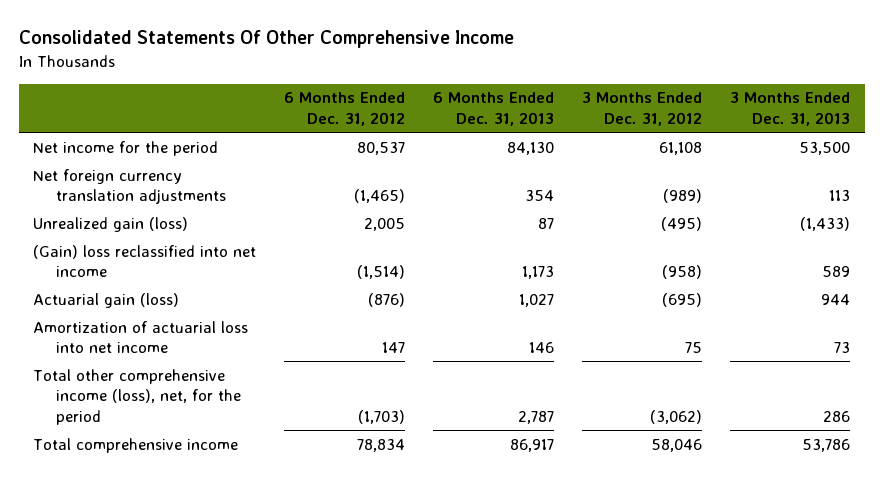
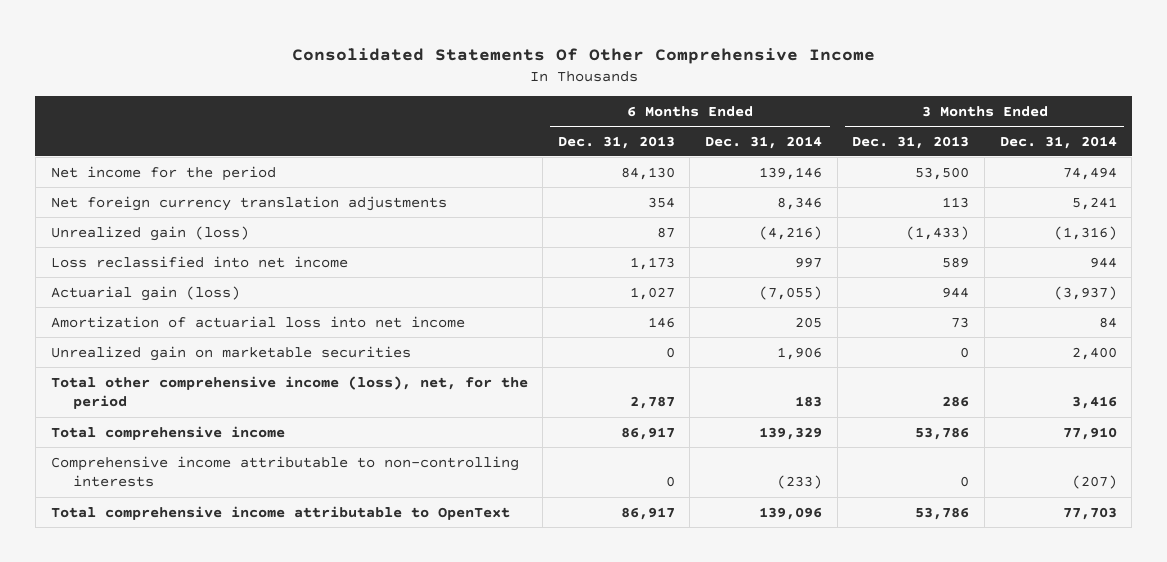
- | 6 Months Ended Dec. 31, 2012 | 6 Months Ended Dec. 31, 2013 | 3 Months Ended Dec. 31, 2012 | 3 Months Ended Dec. 31, 2013
+ | 6 Months Ended Dec. 31, 2013 | 6 Months Ended Dec. 31, 2014 | 3 Months Ended Dec. 31, 2013 | 3 Months Ended Dec. 31, 2014
- (Gain) loss reclassified into net income | (1,514) | 1,173 | (958) | 589
+ Loss reclassified into net income | 1,173 | 997 | 589 | 944
+ Unrealized gain on marketable securities | 0 | 1,906 | 0 | 2,400
+ Comprehensive income attributable to non-controlling interests | 0 | (233) | 0 | (207)
+ Total comprehensive income attributable to OpenText | 86,917 | 139,096 | 53,786 | 77,703

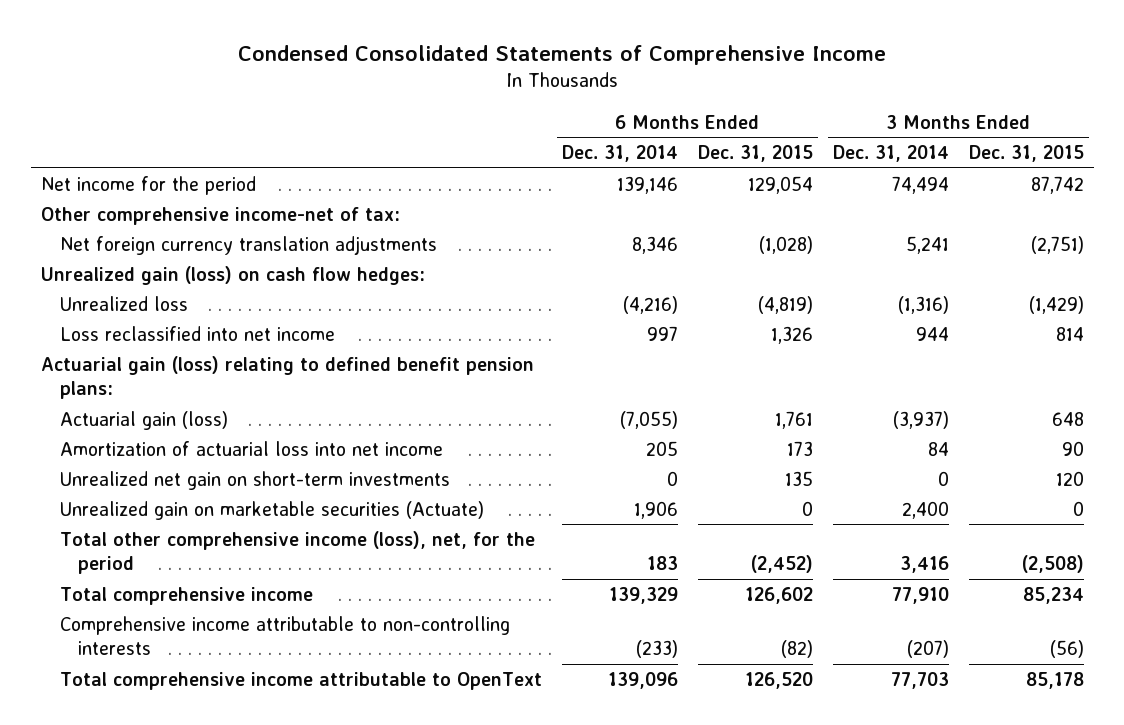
- Consolidated Statements Of Other Comprehensive Income
+ Condensed Consolidated Statements of Comprehensive Income
- | 6 Months Ended Dec. 31, 2013 | 6 Months Ended Dec. 31, 2014 | 3 Months Ended Dec. 31, 2013 | 3 Months Ended Dec. 31, 2014
+ | 6 Months Ended Dec. 31, 2014 | 6 Months Ended Dec. 31, 2015 | 3 Months Ended Dec. 31, 2014 | 3 Months Ended Dec. 31, 2015
+ Other comprehensive income-net of tax:
- Unrealized gain (loss) | 87 | (4,216) | (1,433) | (1,316)
+ Unrealized gain (loss) on cash flow hedges:
+ Unrealized loss | (4,216) | (4,819) | (1,316) | (1,429)
+ Actuarial gain (loss) relating to defined benefit pension plans:
- Unrealized gain on marketable securities | 0 | 1,906 | 0 | 2,400
+ Unrealized net gain on short-term investments | 0 | 135 | 0 | 120
+ Unrealized gain on marketable securities (Actuate) | 1,906 | 0 | 2,400 | 0

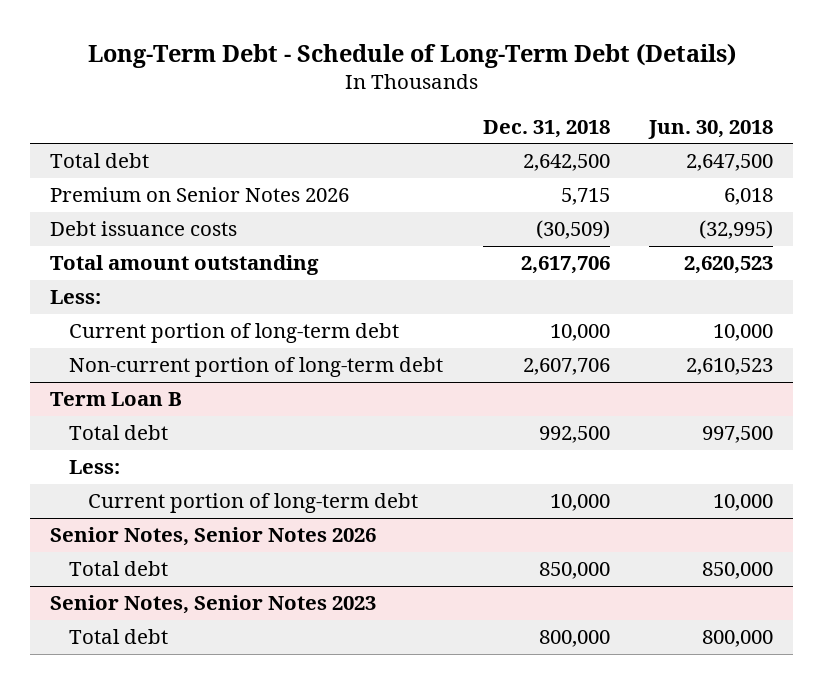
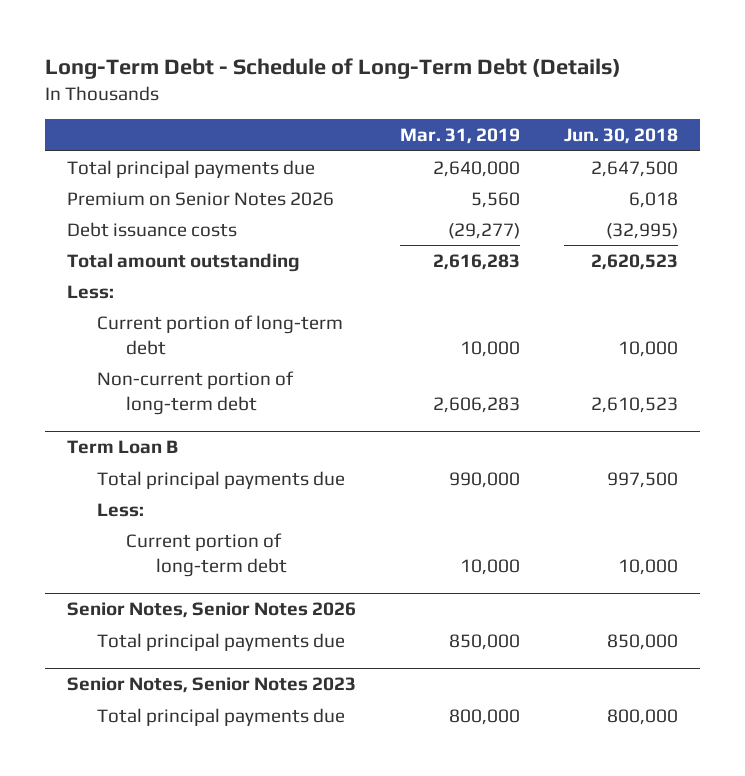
- | Dec. 31, 2018 | Jun. 30, 2018
+ | Mar. 31, 2019 | Jun. 30, 2018
- Total debt | 2,642,500 | 2,647,500
+ Total principal payments due | 2,640,000 | 2,647,500
@ Term Loan B
- Total debt | 992,500 | 997,500
+ Total principal payments due | 990,000 | 997,500
@ Senior Notes, Senior Notes 2026
- Total debt | 850,000 | 850,000
+ Total principal payments due | 850,000 | 850,000
@ Senior Notes, Senior Notes 2023
- Total debt | 800,000 | 800,000
+ Total principal payments due | 800,000 | 800,000

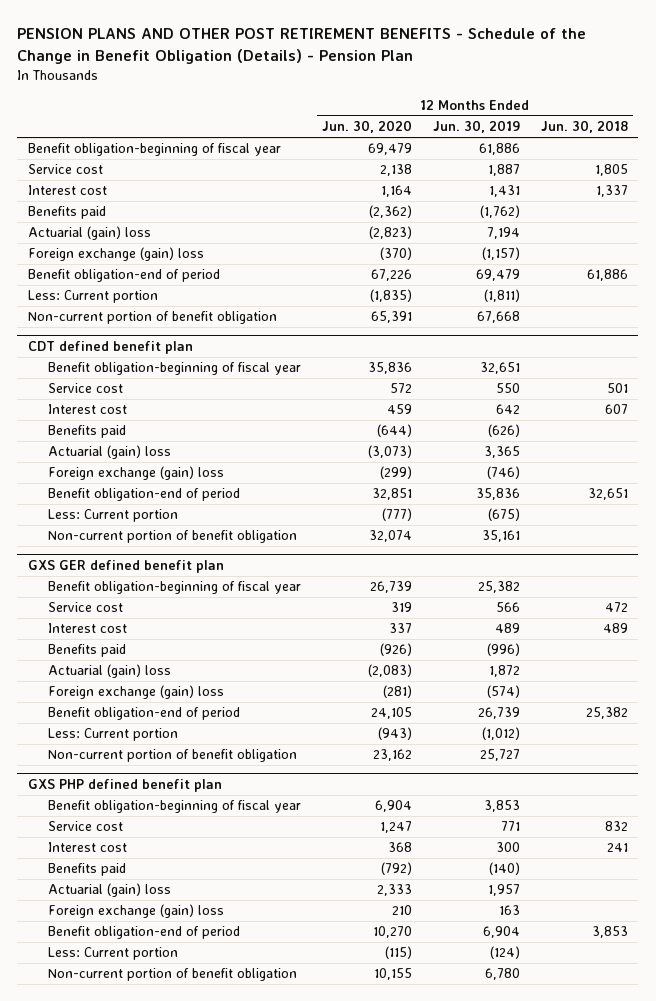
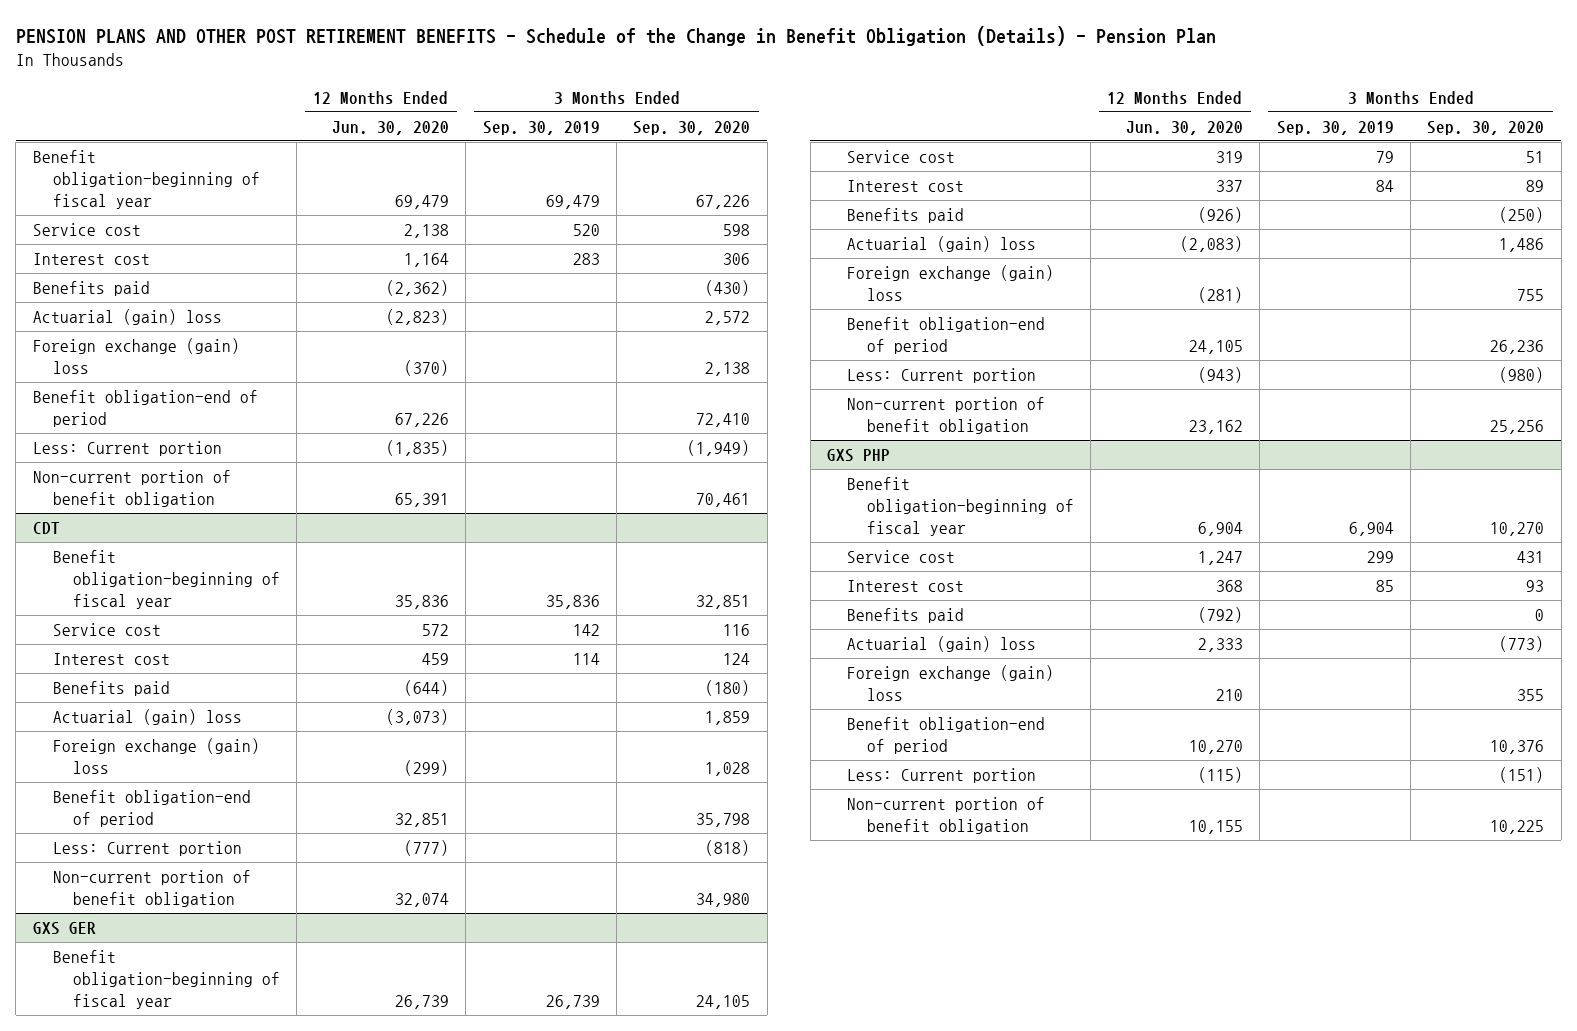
- | 12 Months Ended Jun. 30, 2020 | 12 Months Ended Jun. 30, 2019 | 12 Months Ended Jun. 30, 2018
+ | 12 Months Ended Jun. 30, 2020 | 3 Months Ended Sep. 30, 2019 | 3 Months Ended Sep. 30, 2020
- CDT defined benefit plan
+ CDT
- GXS GER defined benefit plan
+ GXS GER
- GXS PHP defined benefit plan
+ GXS PHP

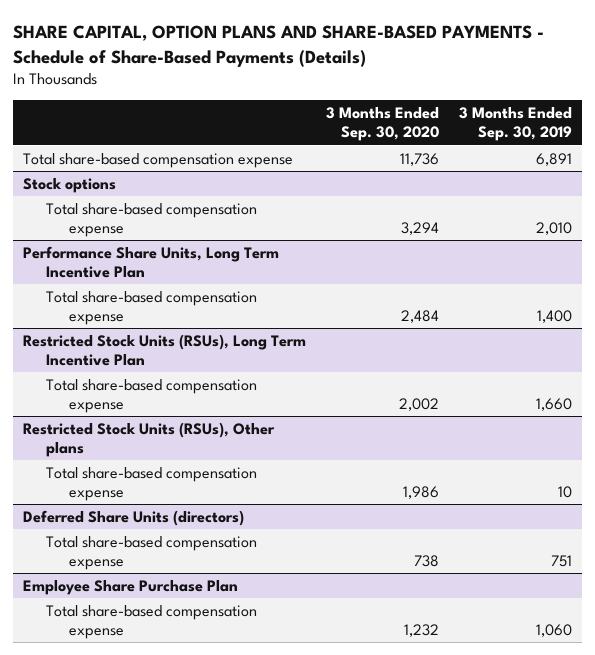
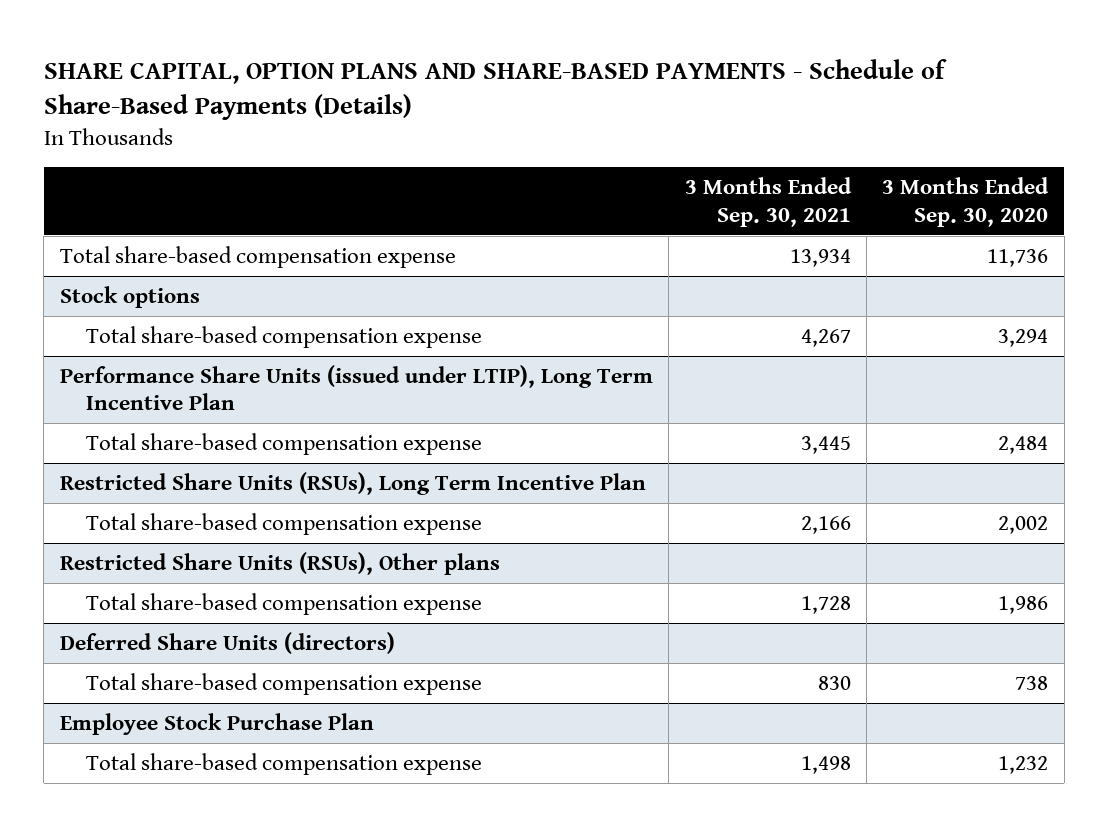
- | 3 Months Ended Sep. 30, 2020 | 3 Months Ended Sep. 30, 2019
+ | 3 Months Ended Sep. 30, 2021 | 3 Months Ended Sep. 30, 2020
- Performance Share Units, Long Term Incentive Plan
+ Performance Share Units (issued under LTIP), Long Term Incentive Plan
- Restricted Stock Units (RSUs), Long Term Incentive Plan
+ Restricted Share Units (RSUs), Long Term Incentive Plan
- Restricted Stock Units (RSUs), Other plans
+ Restricted Share Units (RSUs), Other plans
- Employee Share Purchase Plan
+ Employee Stock Purchase Plan

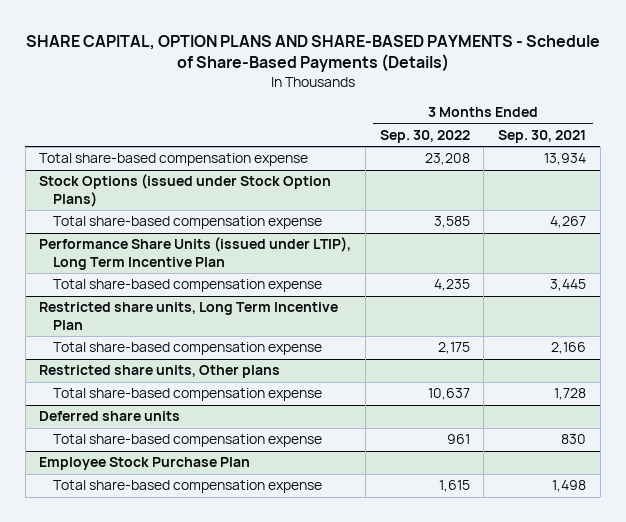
- | 3 Months Ended Sep. 30, 2021 | 3 Months Ended Sep. 30, 2020
+ | 3 Months Ended Sep. 30, 2022 | 3 Months Ended Sep. 30, 2021
- Stock options
+ Stock Options (issued under Stock Option Plans)
- Restricted Share Units (RSUs), Long Term Incentive Plan
+ Restricted share units, Long Term Incentive Plan
- Restricted Share Units (RSUs), Other plans
+ Restricted share units, Other plans
- Deferred Share Units (directors)
+ Deferred share units

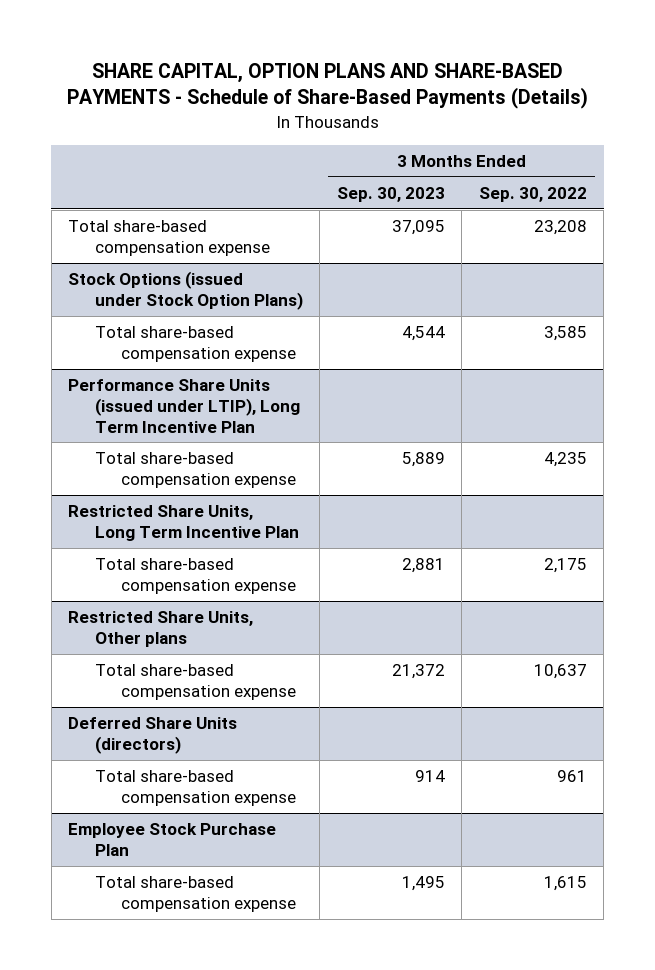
- | 3 Months Ended Sep. 30, 2022 | 3 Months Ended Sep. 30, 2021
+ | 3 Months Ended Sep. 30, 2023 | 3 Months Ended Sep. 30, 2022
- Restricted share units, Long Term Incentive Plan
+ Restricted Share Units, Long Term Incentive Plan
- Restricted share units, Other plans
+ Restricted Share Units, Other plans
- Deferred share units
+ Deferred Share Units (directors)

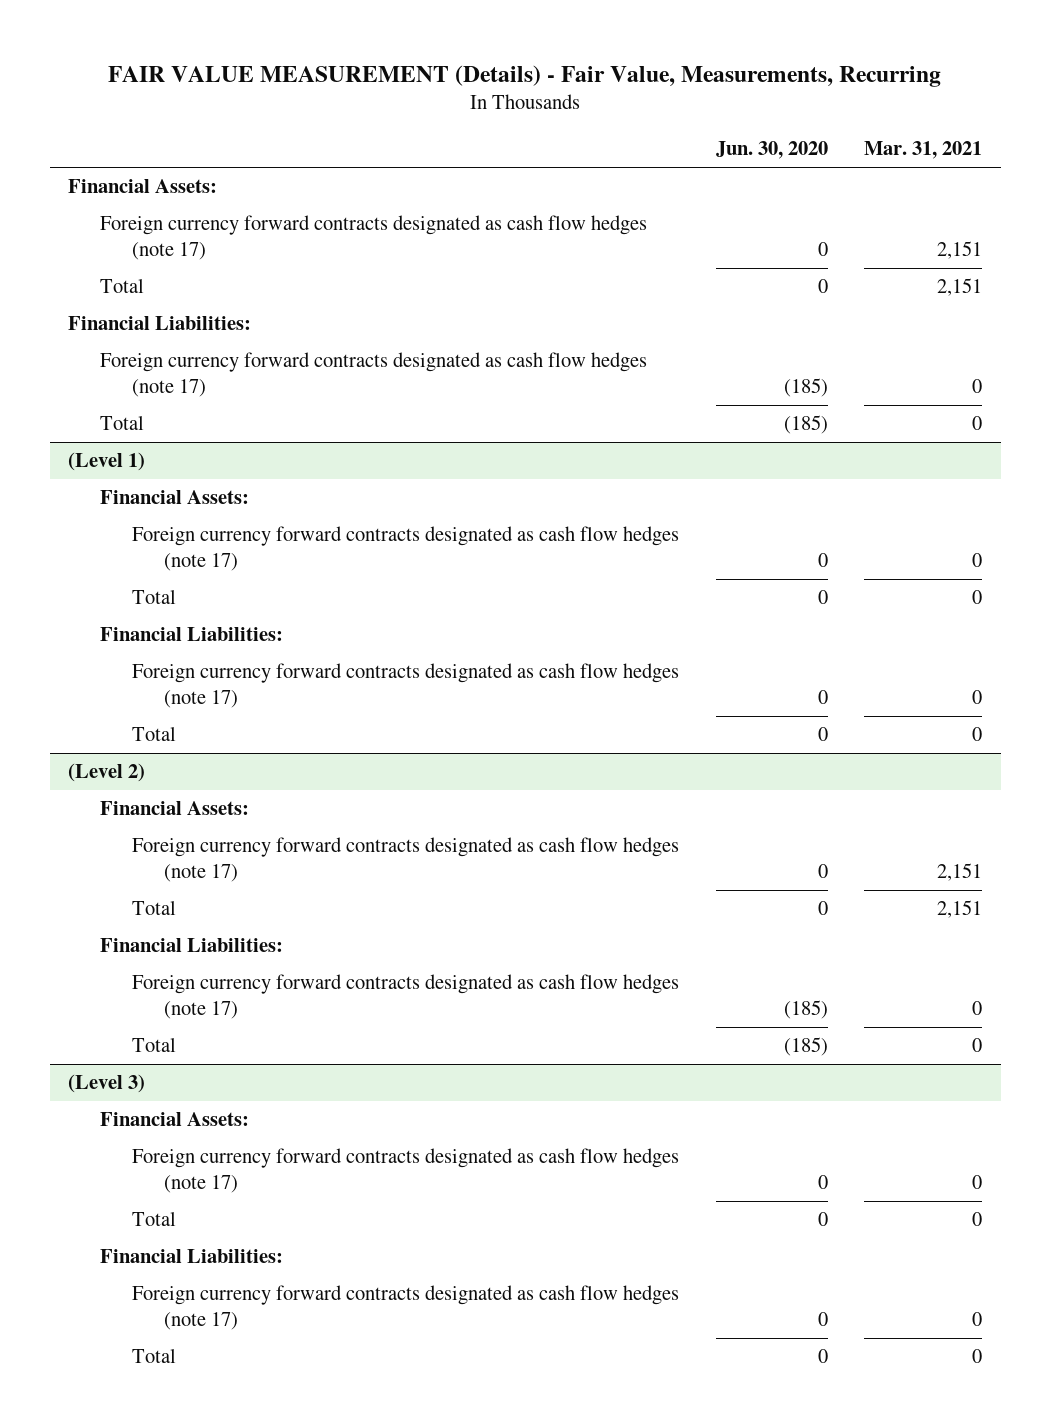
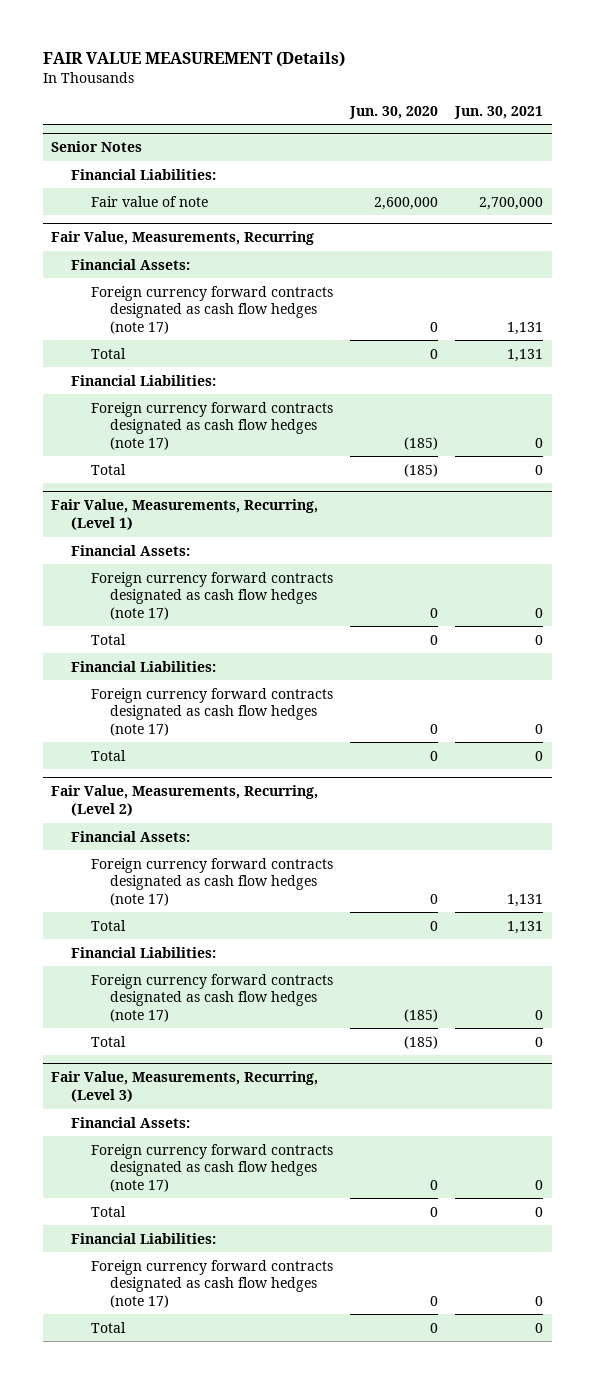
- FAIR VALUE MEASUREMENT (Details) - Fair Value, Measurements, Recurring
+ FAIR VALUE MEASUREMENT (Details)
- | Jun. 30, 2020 | Mar. 31, 2021
+ | Jun. 30, 2020 | Jun. 30, 2021
+ Senior Notes
+ Financial Liabilities:
+ Fair value of note | 2,600,000 | 2,700,000
+ Fair Value, Measurements, Recurring
- (Level 1)
+ Fair Value, Measurements, Recurring, (Level 1)
- (Level 2)
+ Fair Value, Measurements, Recurring, (Level 2)
- (Level 3)
+ Fair Value, Measurements, Recurring, (Level 3)

